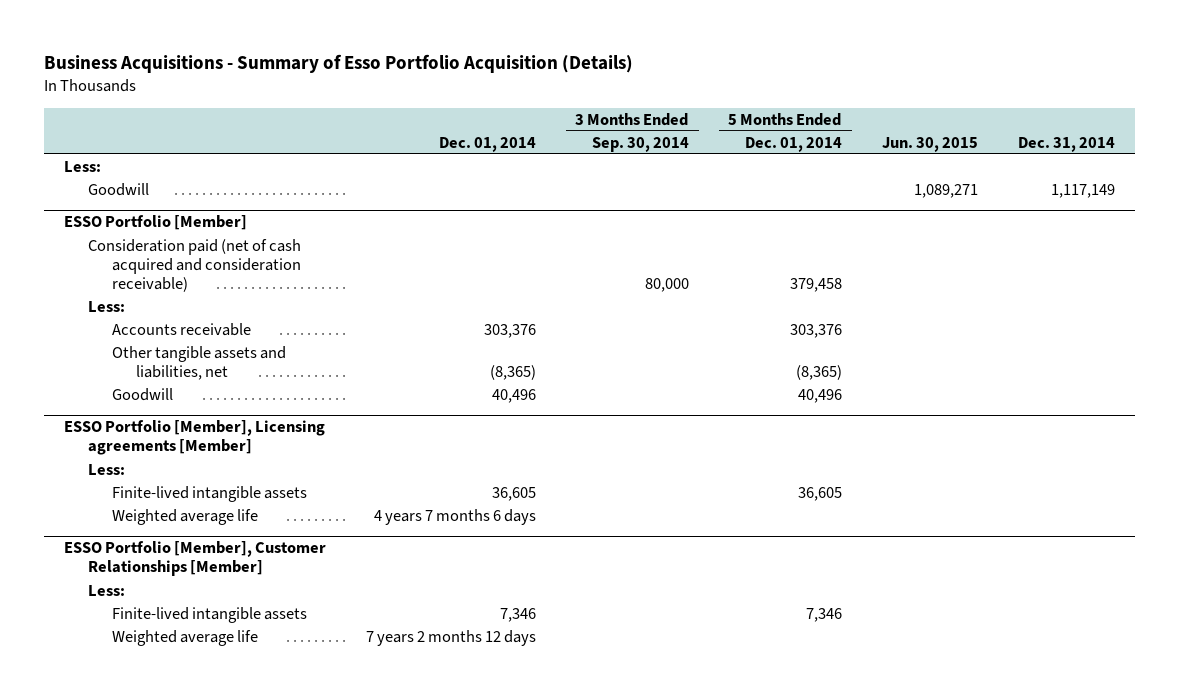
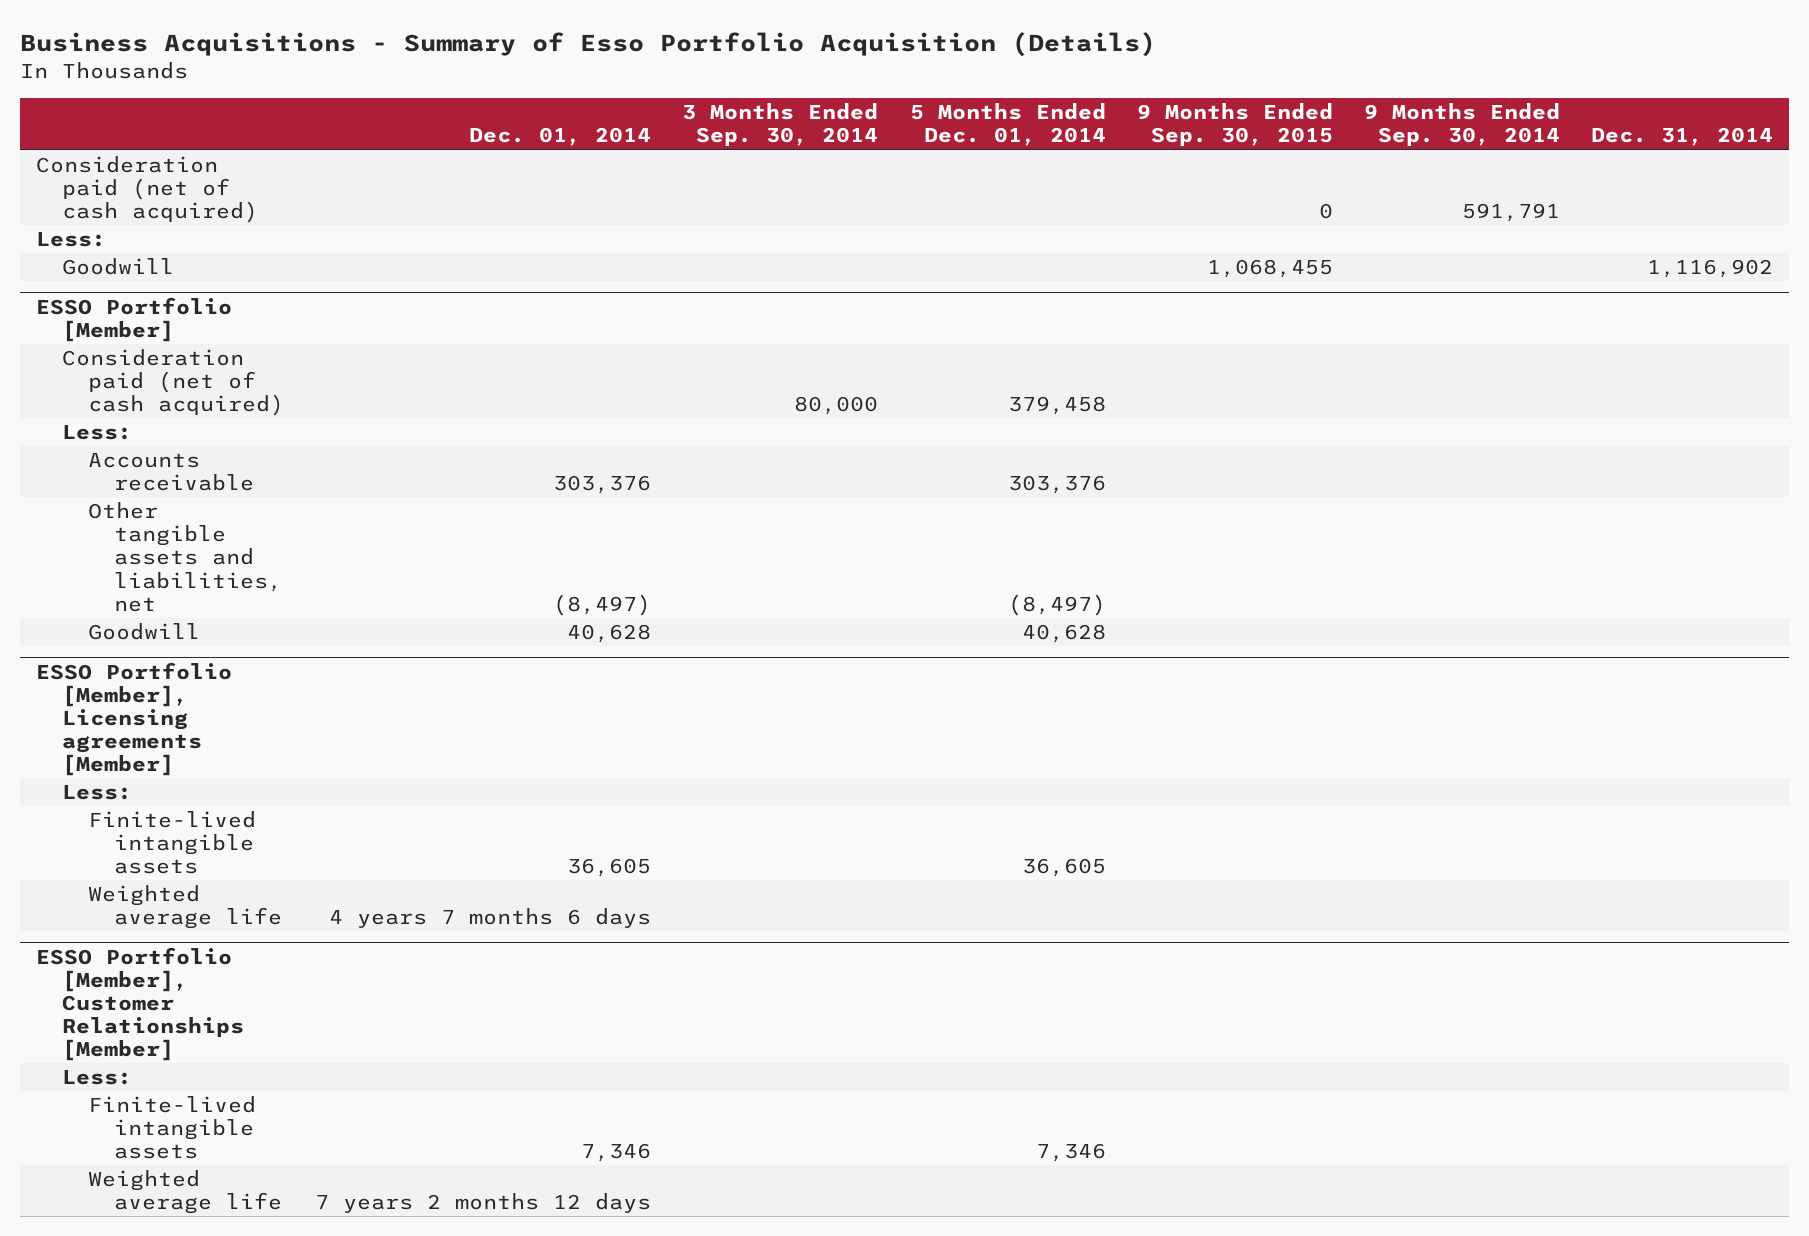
- | Dec. 01, 2014 | 3 Months Ended Sep. 30, 2014 | 5 Months Ended Dec. 01, 2014 | Jun. 30, 2015 | Dec. 31, 2014
+ | Dec. 01, 2014 | 3 Months Ended Sep. 30, 2014 | 5 Months Ended Dec. 01, 2014 | 9 Months Ended Sep. 30, 2015 | 9 Months Ended Sep. 30, 2014 | Dec. 31, 2014
+ Consideration paid (net of cash acquired) | | | | 0 | 591,791 |
- Goodwill | | | | 1,089,271 | 1,117,149
+ Goodwill | | | | 1,068,455 | | 1,116,902
@ ESSO Portfolio [Member]
- Consideration paid (net of cash acquired and consideration receivable) | | 80,000 | 379,458 | |
+ Consideration paid (net of cash acquired) | | 80,000 | 379,458 | | |
- Other tangible assets and liabilities, net | (8,365) | | (8,365) | |
- Goodwill | 40,496 | | 40,496 | |
+ Other tangible assets and liabilities, net | (8,497) | | (8,497) | | |
+ Goodwill | 40,628 | | 40,628 | | |

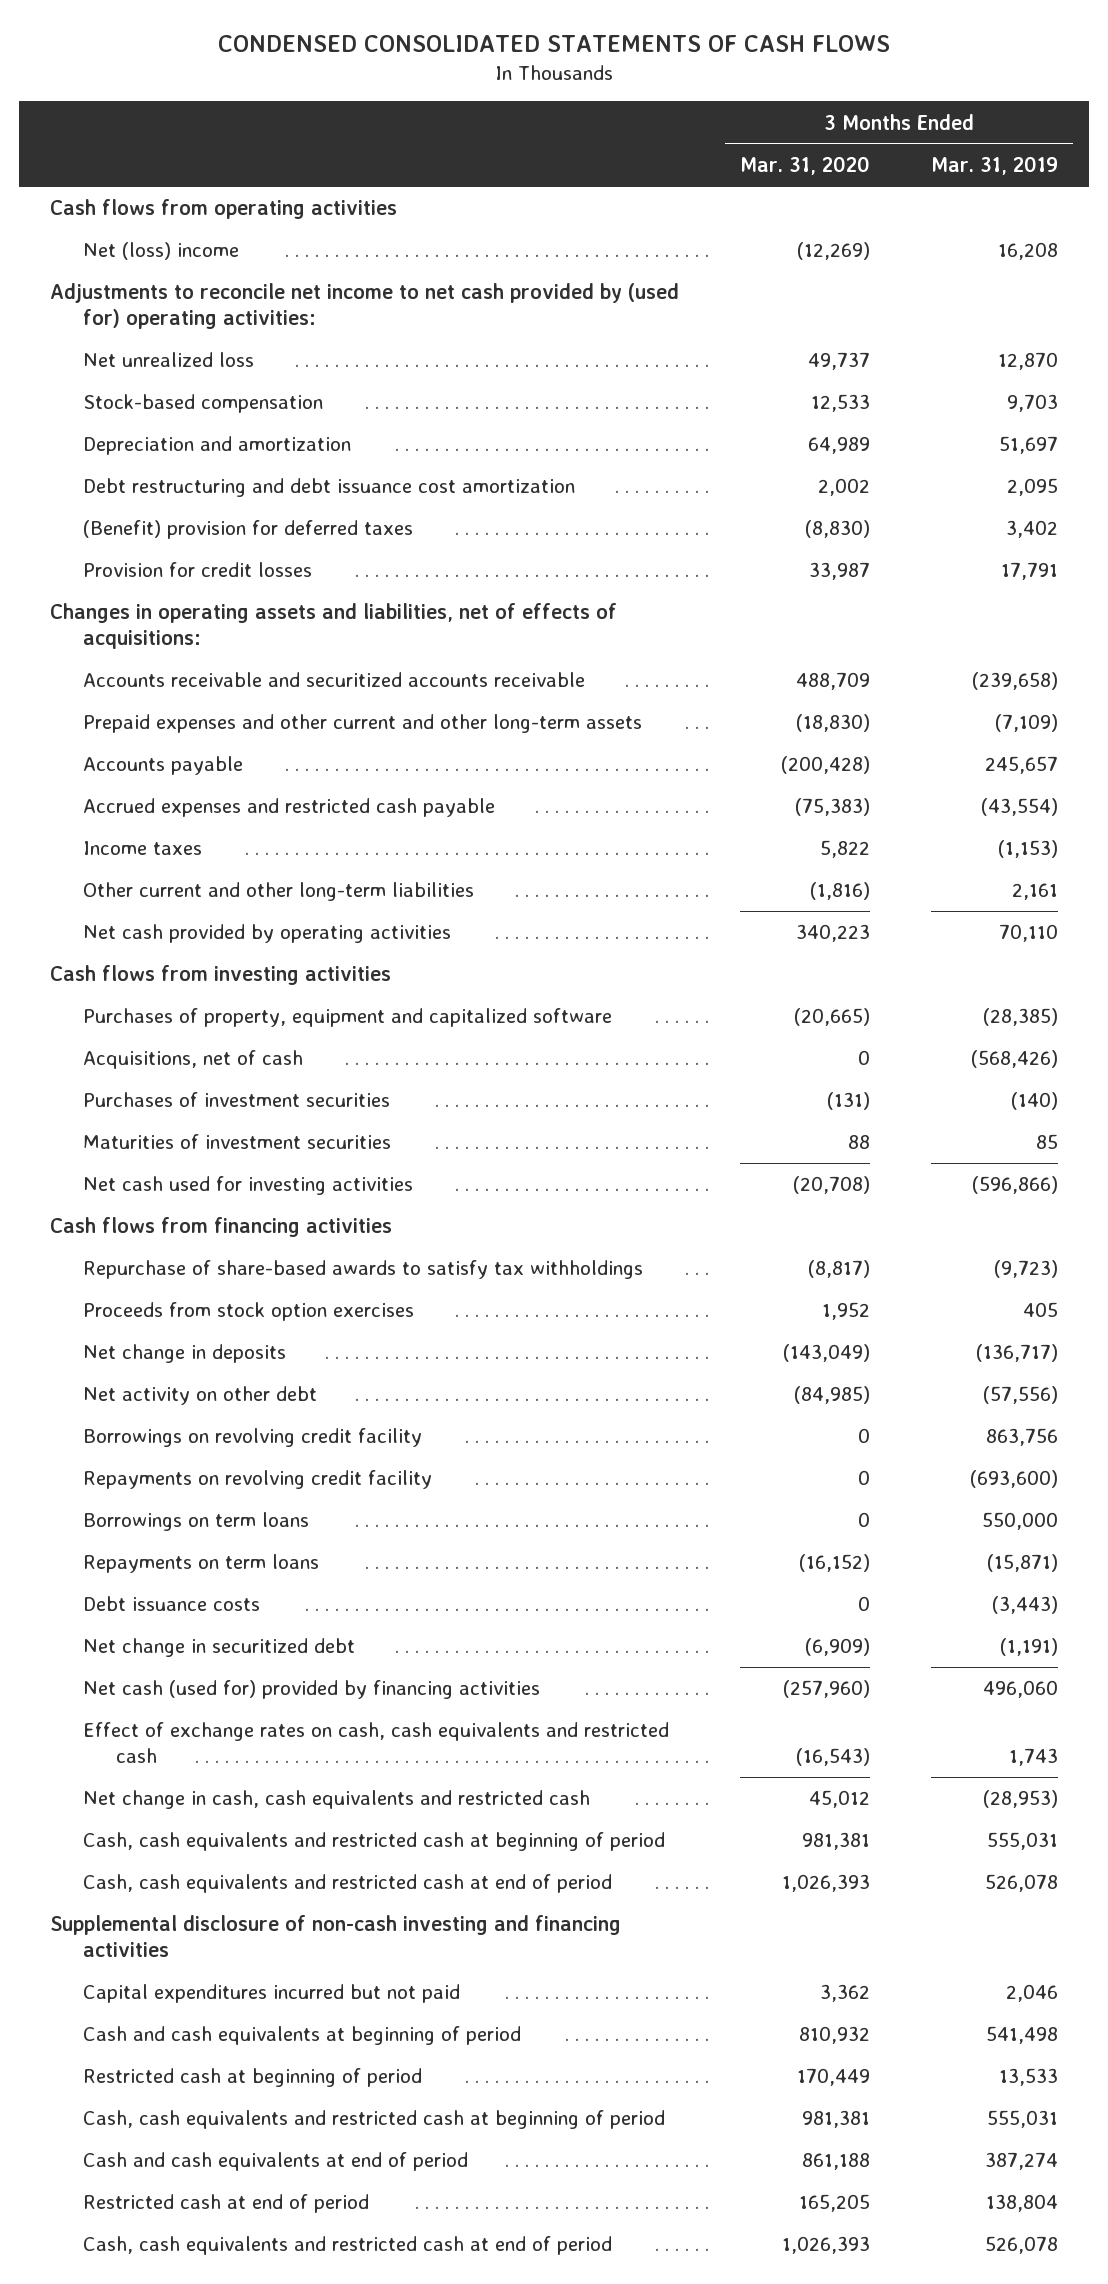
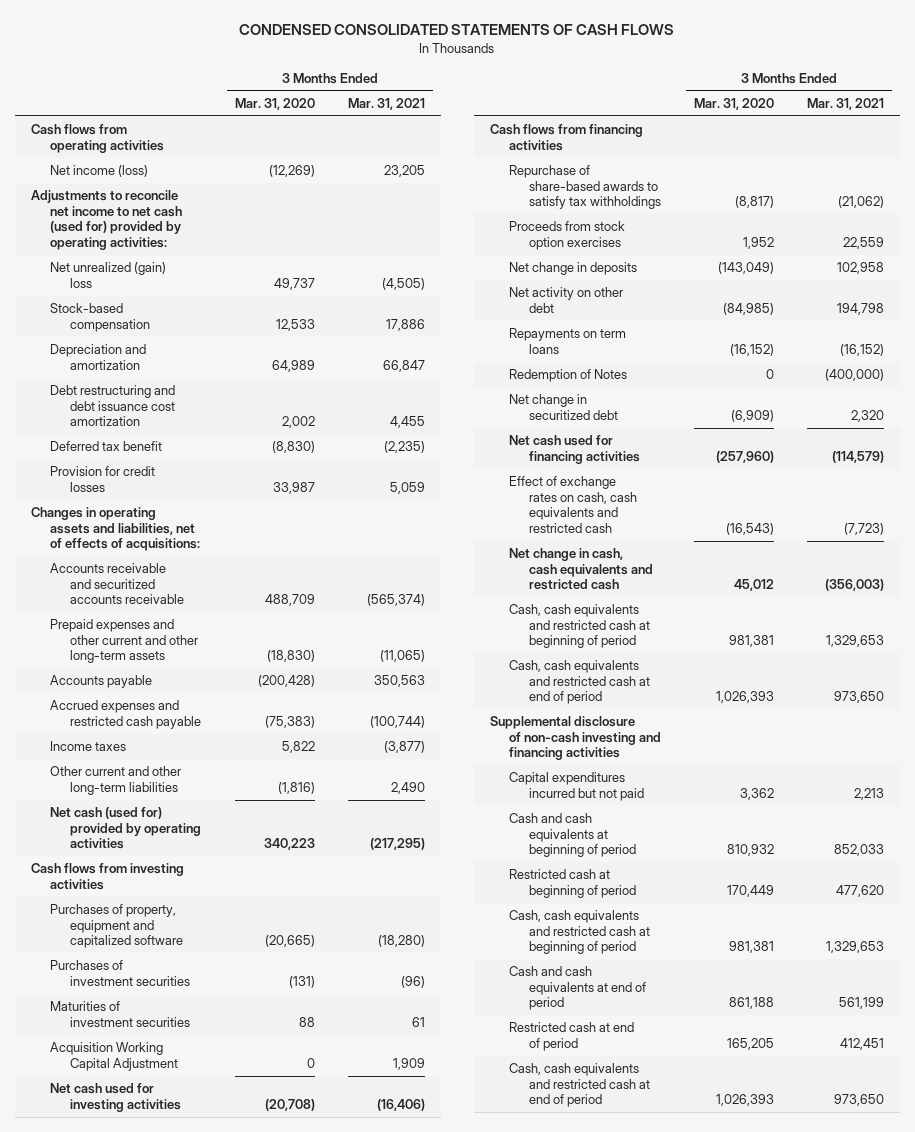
- | 3 Months Ended Mar. 31, 2020 | 3 Months Ended Mar. 31, 2019
+ | 3 Months Ended Mar. 31, 2020 | 3 Months Ended Mar. 31, 2021
- Net (loss) income | (12,269) | 16,208
- Adjustments to reconcile net income to net cash provided by (used for) operating activities:
- Net unrealized loss | 49,737 | 12,870
+ Net income (loss) | (12,269) | 23,205
+ Adjustments to reconcile net income to net cash (used for) provided by operating activities:
+ Net unrealized (gain) loss | 49,737 | (4,505)
- (Benefit) provision for deferred taxes | (8,830) | 3,402
+ Deferred tax benefit | (8,830) | (2,235)
- Net cash provided by operating activities | 340,223 | 70,110
+ Net cash (used for) provided by operating activities | 340,223 | (217,295)
- Acquisitions, net of cash | 0 | (568,426)
+ Acquisition Working Capital Adjustment | 0 | 1,909
- Borrowings on revolving credit facility | 0 | 863,756
- Repayments on revolving credit facility | 0 | (693,600)
- Borrowings on term loans | 0 | 550,000
- Debt issuance costs | 0 | (3,443)
+ Redemption of Notes | 0 | (400,000)
- Net cash (used for) provided by financing activities | (257,960) | 496,060
+ Net cash used for financing activities | (257,960) | (114,579)

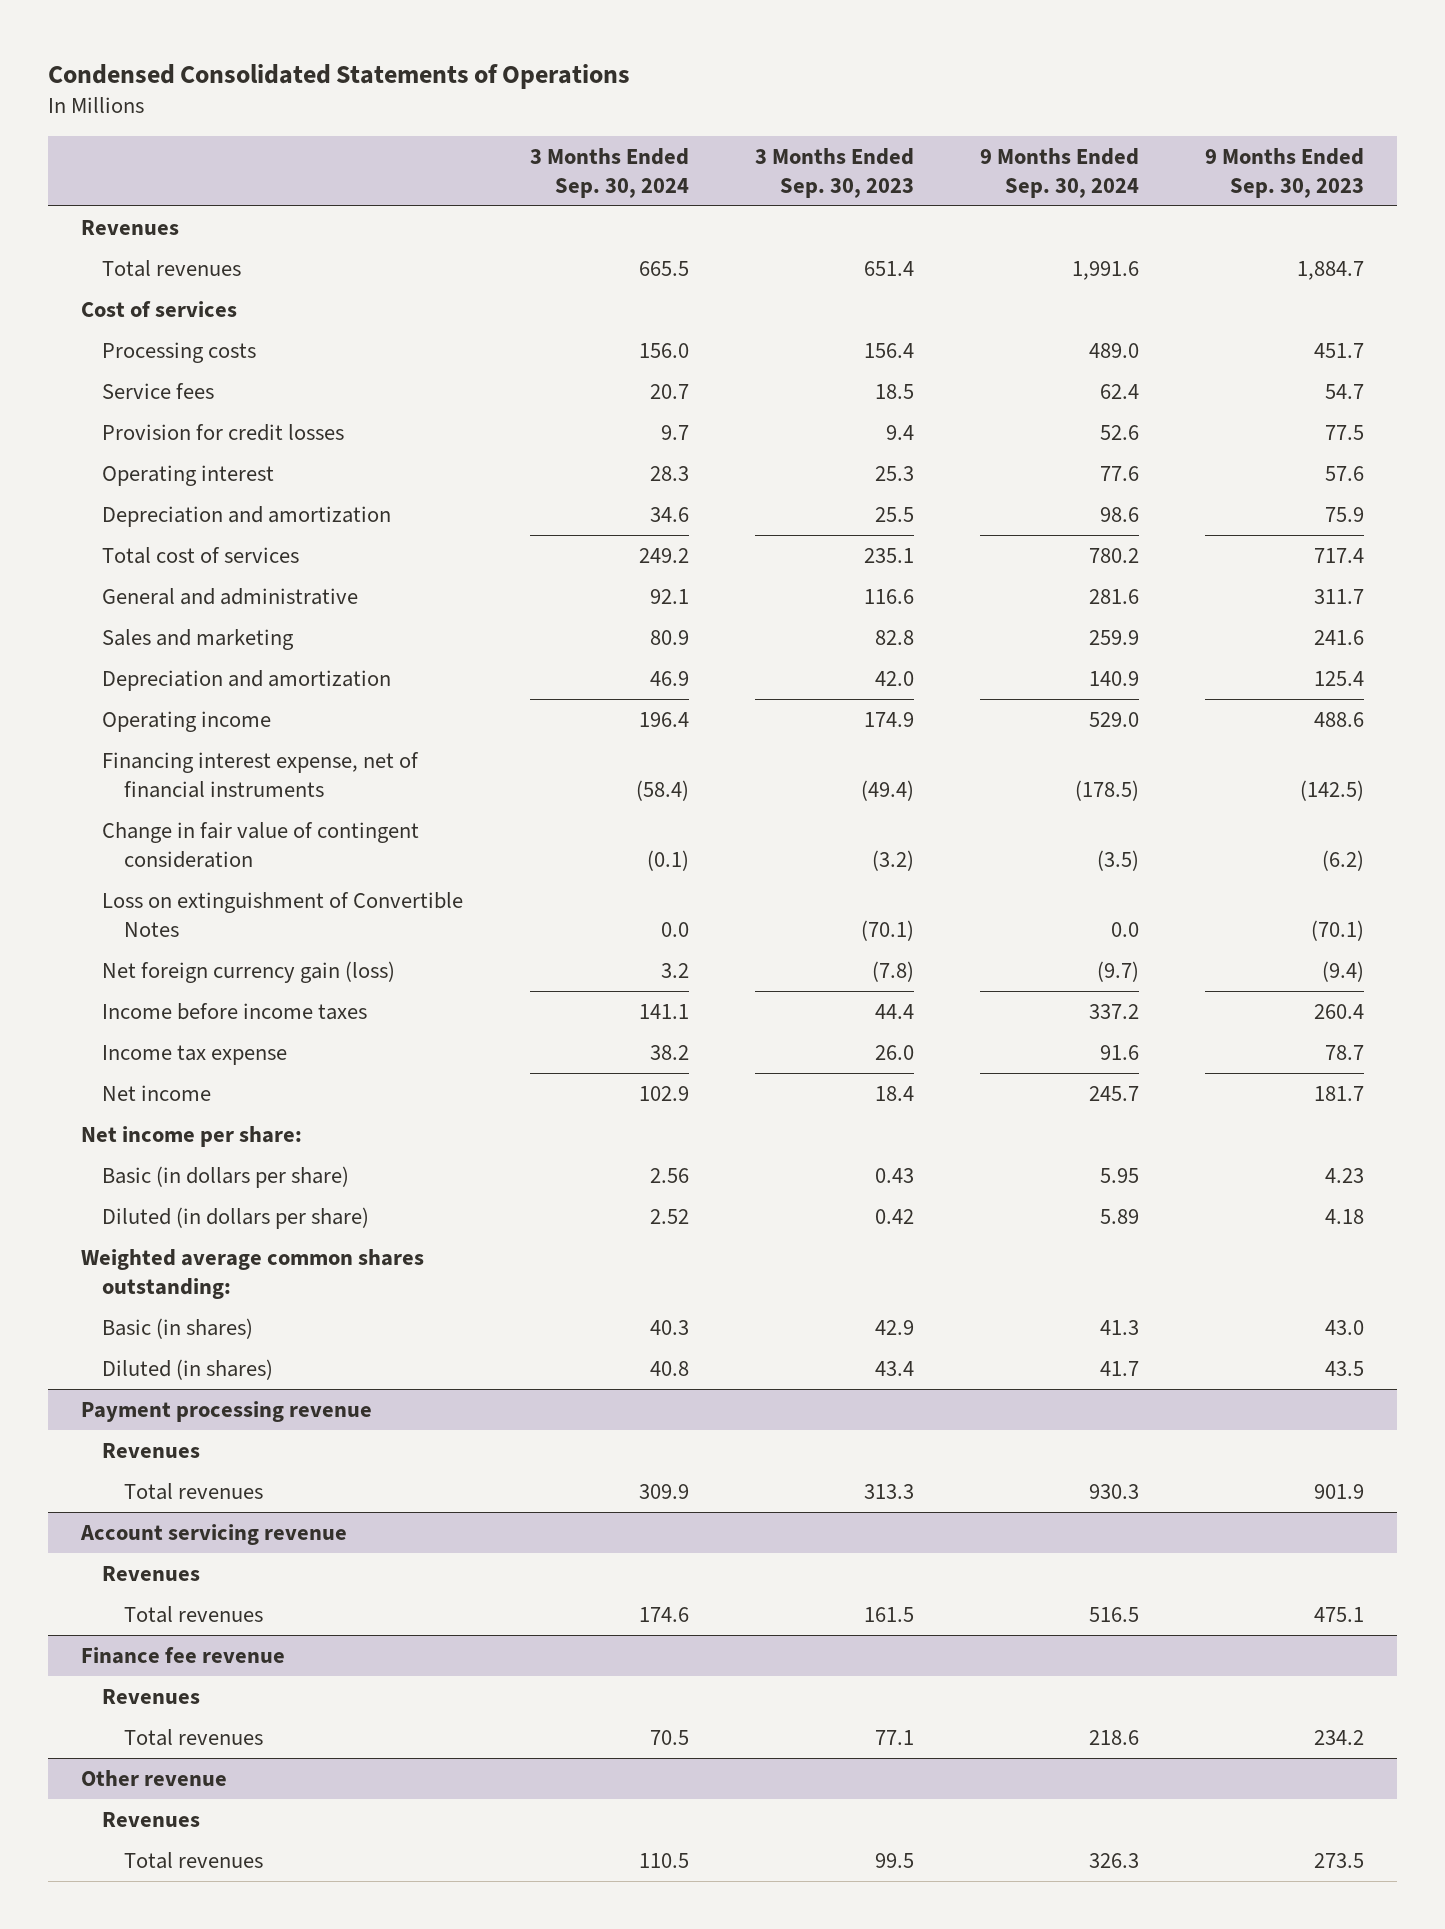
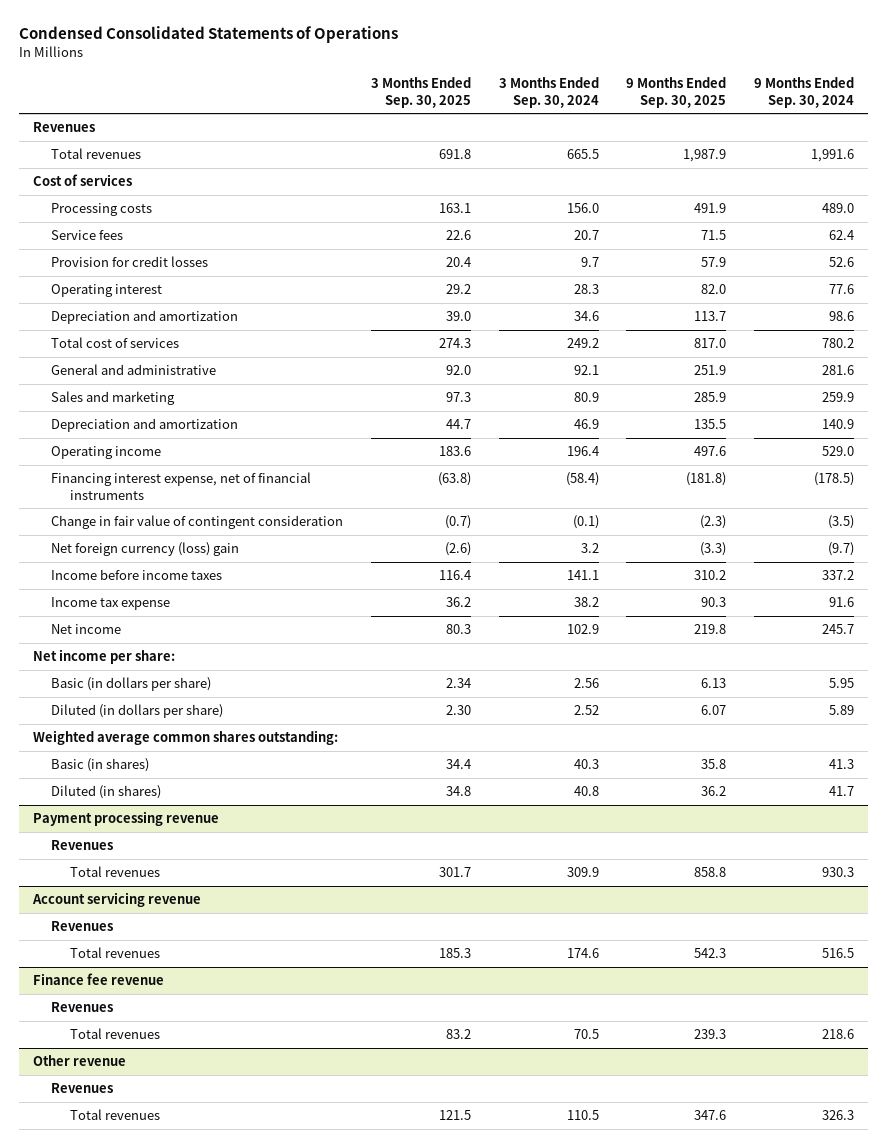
- | 3 Months Ended Sep. 30, 2024 | 3 Months Ended Sep. 30, 2023 | 9 Months Ended Sep. 30, 2024 | 9 Months Ended Sep. 30, 2023
+ | 3 Months Ended Sep. 30, 2025 | 3 Months Ended Sep. 30, 2024 | 9 Months Ended Sep. 30, 2025 | 9 Months Ended Sep. 30, 2024
- Loss on extinguishment of Convertible Notes | 0.0 | (70.1) | 0.0 | (70.1)
- Net foreign currency gain (loss) | 3.2 | (7.8) | (9.7) | (9.4)
+ Net foreign currency (loss) gain | (2.6) | 3.2 | (3.3) | (9.7)

